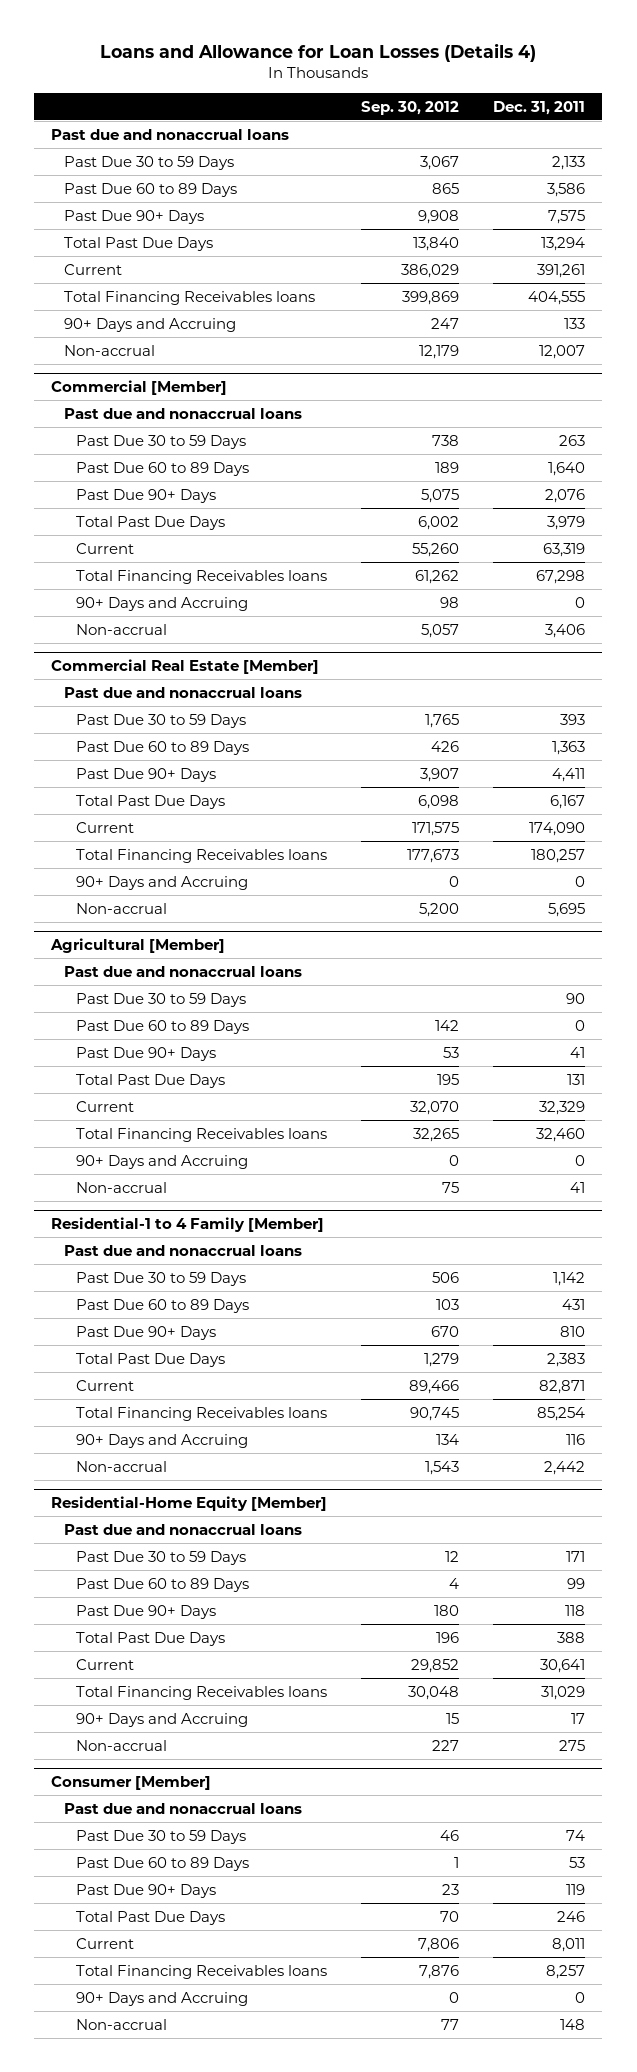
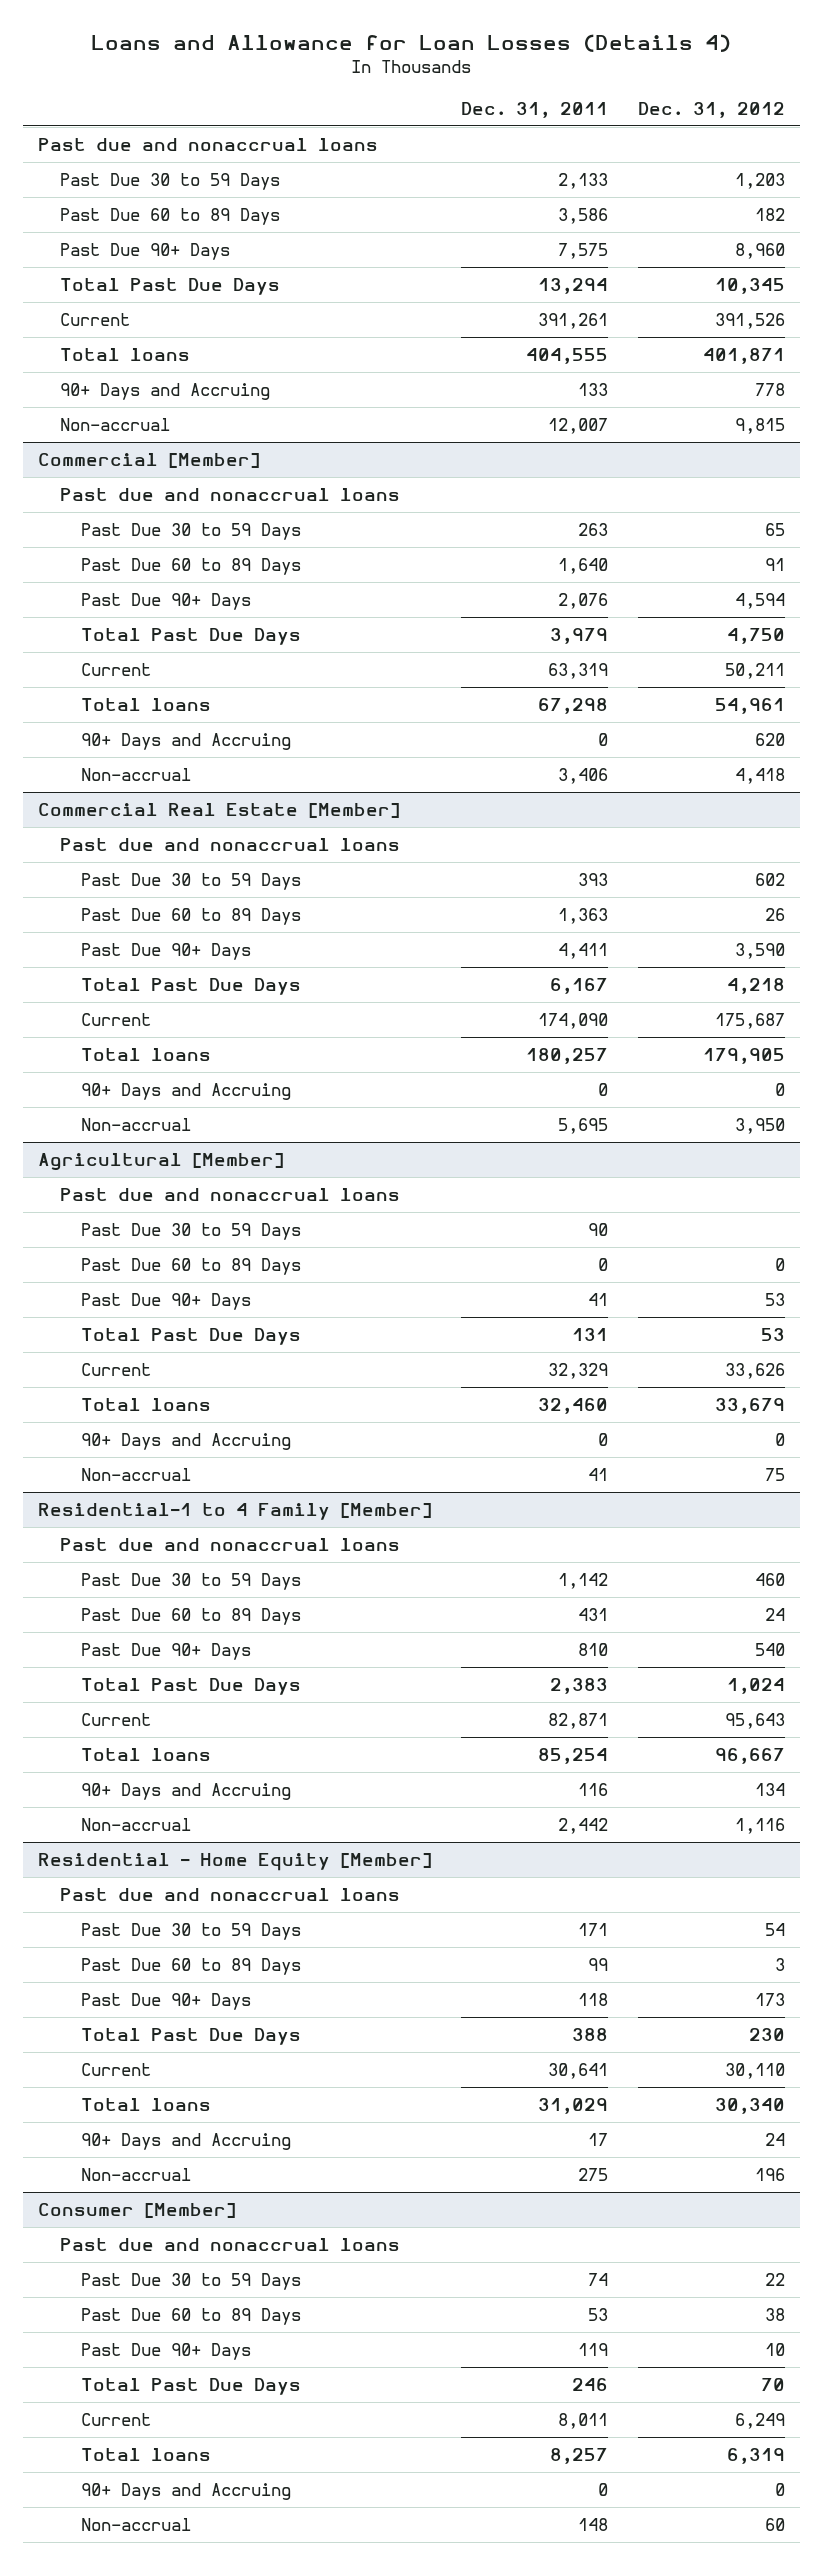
- | Sep. 30, 2012 | Dec. 31, 2011
+ | Dec. 31, 2011 | Dec. 31, 2012
- Total Financing Receivables loans | 399,869 | 404,555
+ Total loans | 404,555 | 401,871
@ Commercial [Member]
- Total Financing Receivables loans | 61,262 | 67,298
+ Total loans | 67,298 | 54,961
@ Commercial Real Estate [Member]
- Total Financing Receivables loans | 177,673 | 180,257
+ Total loans | 180,257 | 179,905
@ Agricultural [Member]
- Total Financing Receivables loans | 32,265 | 32,460
+ Total loans | 32,460 | 33,679
@ Residential-1 to 4 Family [Member]
- Total Financing Receivables loans | 90,745 | 85,254
+ Total loans | 85,254 | 96,667
- Residential-Home Equity [Member]
+ Residential - Home Equity [Member]
- Total Financing Receivables loans | 30,048 | 31,029
+ Total loans | 31,029 | 30,340
@ Consumer [Member]
- Total Financing Receivables loans | 7,876 | 8,257
+ Total loans | 8,257 | 6,319

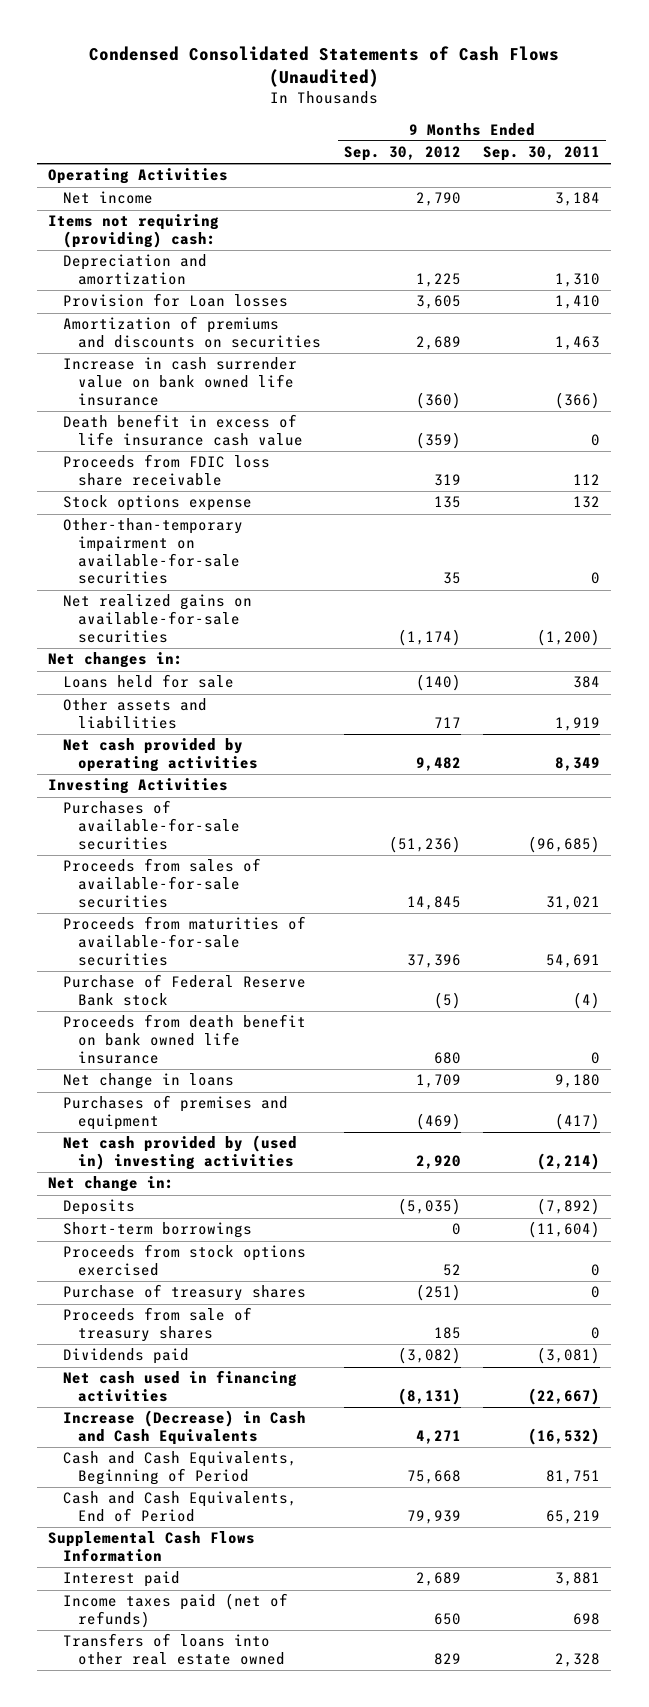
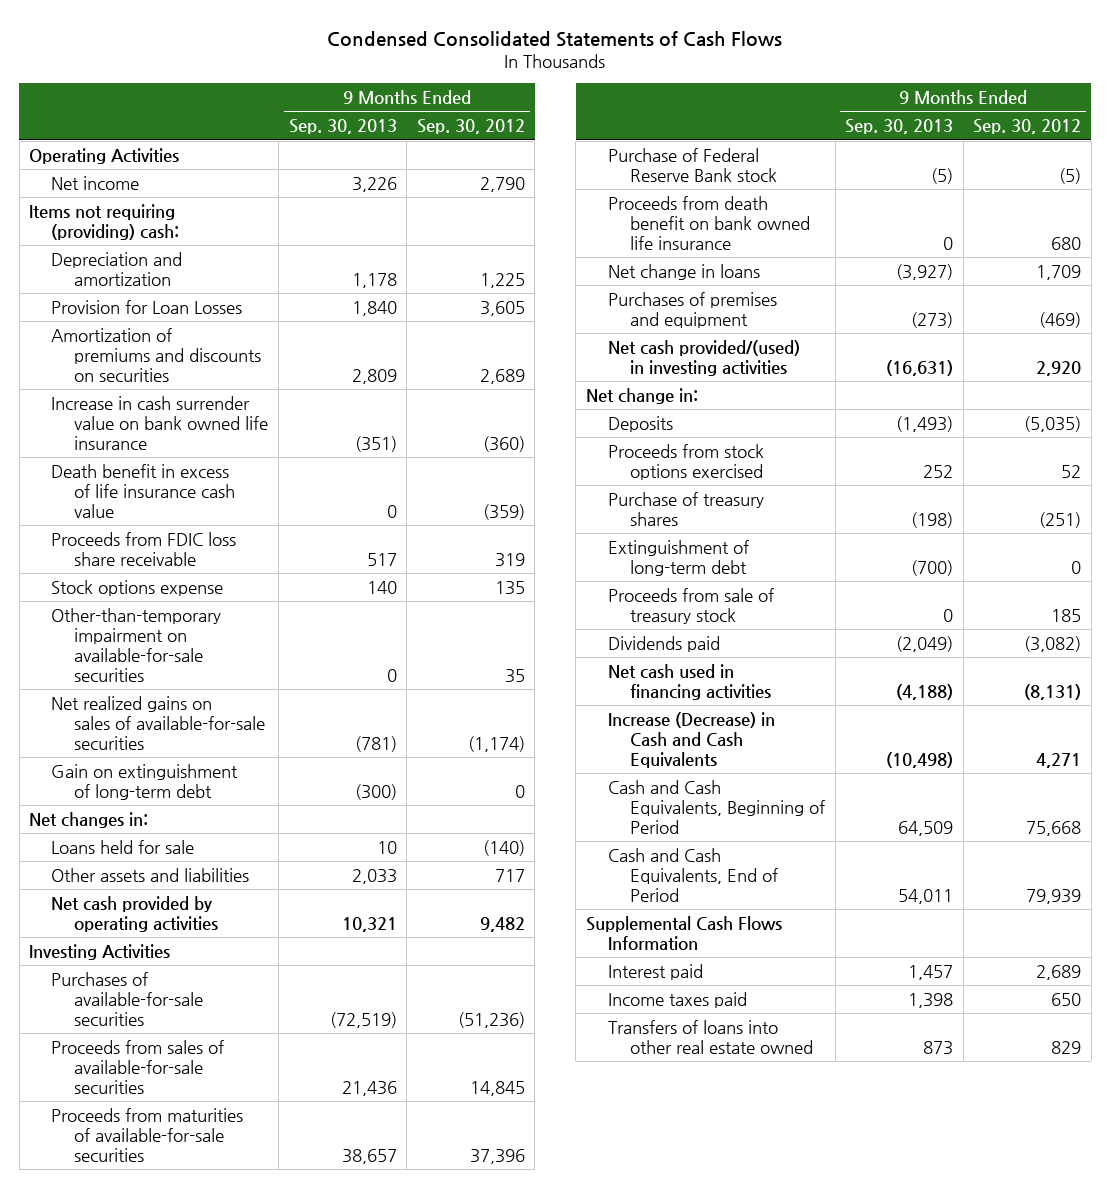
- Condensed Consolidated Statements of Cash Flows (Unaudited)
+ Condensed Consolidated Statements of Cash Flows
- | 9 Months Ended Sep. 30, 2012 | 9 Months Ended Sep. 30, 2011
+ | 9 Months Ended Sep. 30, 2013 | 9 Months Ended Sep. 30, 2012
- Provision for Loan losses | 3,605 | 1,410
+ Provision for Loan Losses | 1,840 | 3,605
- Net realized gains on available-for-sale securities | (1,174) | (1,200)
+ Net realized gains on sales of available-for-sale securities | (781) | (1,174)
+ Gain on extinguishment of long-term debt | (300) | 0
- Net cash provided by (used in) investing activities | 2,920 | (2,214)
+ Net cash provided/(used) in investing activities | (16,631) | 2,920
- Short-term borrowings | 0 | (11,604)
- Proceeds from sale of treasury shares | 185 | 0
+ Extinguishment of long-term debt | (700) | 0
+ Proceeds from sale of treasury stock | 0 | 185
- Income taxes paid (net of refunds) | 650 | 698
+ Income taxes paid | 1,398 | 650

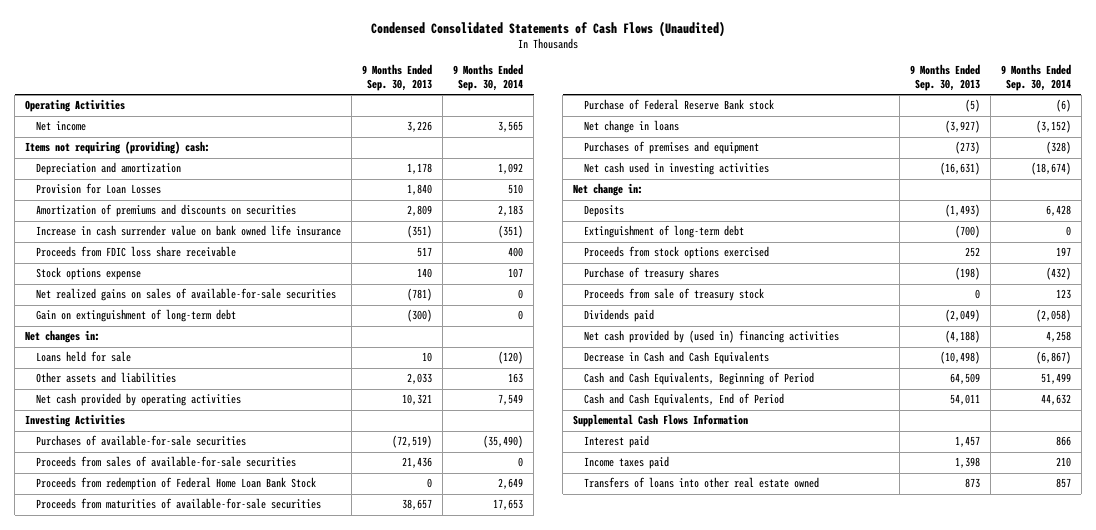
- Condensed Consolidated Statements of Cash Flows
+ Condensed Consolidated Statements of Cash Flows (Unaudited)
- | 9 Months Ended Sep. 30, 2013 | 9 Months Ended Sep. 30, 2012
+ | 9 Months Ended Sep. 30, 2013 | 9 Months Ended Sep. 30, 2014
- Death benefit in excess of life insurance cash value | 0 | (359)
- Other-than-temporary impairment on available-for-sale securities | 0 | 35
+ Proceeds from redemption of Federal Home Loan Bank Stock | 0 | 2,649
- Proceeds from death benefit on bank owned life insurance | 0 | 680
- Net cash provided/(used) in investing activities | (16,631) | 2,920
+ Net cash used in investing activities | (16,631) | (18,674)
moved up: Extinguishment of long-term debt | (700) | 0
- Net cash used in financing activities | (4,188) | (8,131)
- Increase (Decrease) in Cash and Cash Equivalents | (10,498) | 4,271
+ Net cash provided by (used in) financing activities | (4,188) | 4,258
+ Decrease in Cash and Cash Equivalents | (10,498) | (6,867)

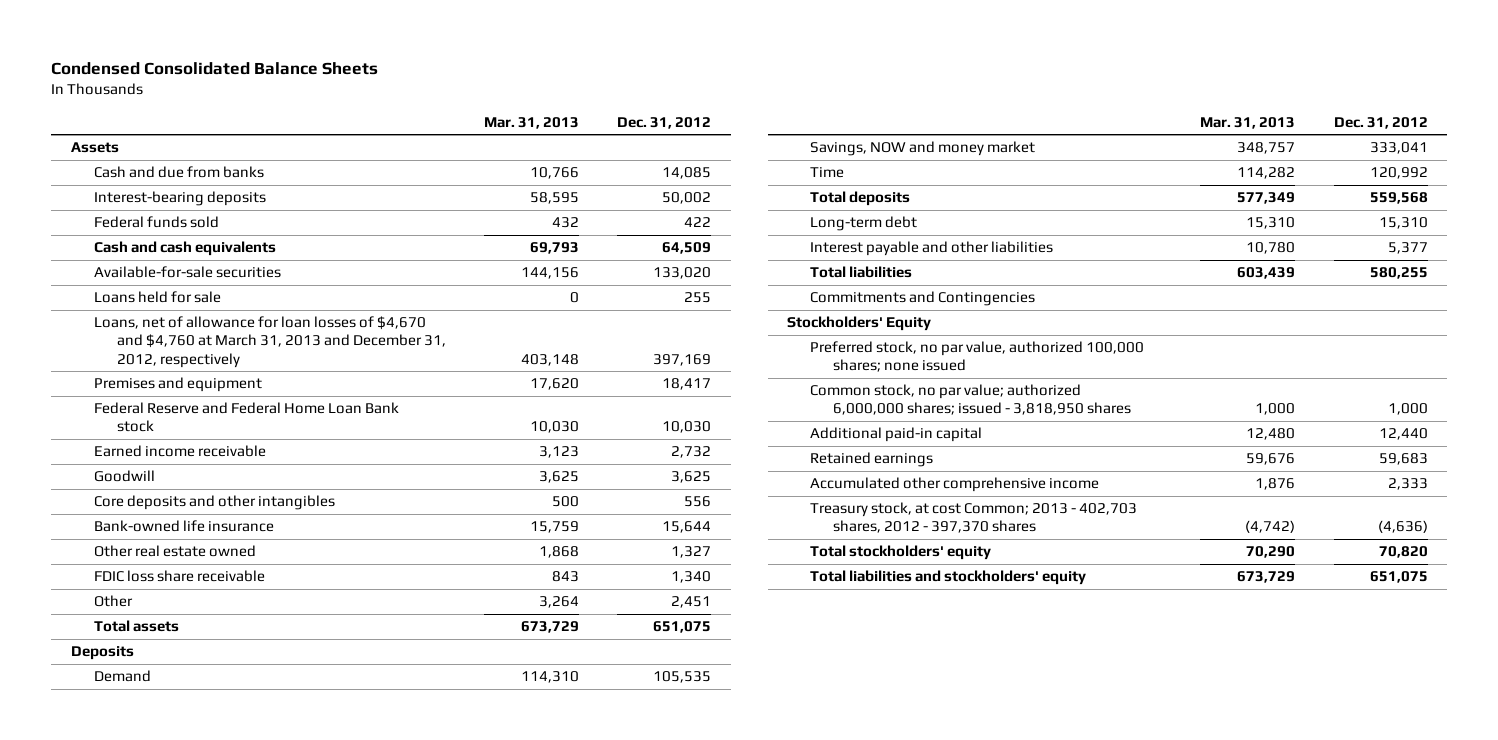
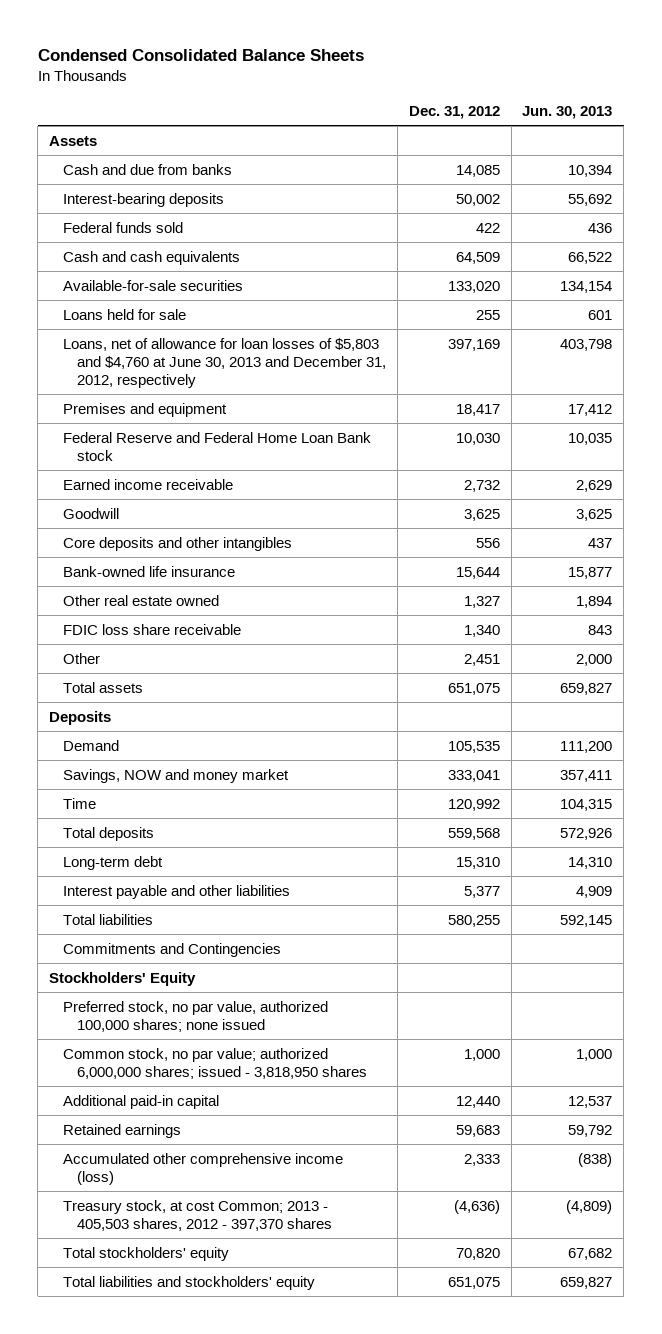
- | Mar. 31, 2013 | Dec. 31, 2012
+ | Dec. 31, 2012 | Jun. 30, 2013
- Loans, net of allowance for loan losses of $4,670 and $4,760 at March 31, 2013 and December 31, 2012, respectively | 403,148 | 397,169
+ Loans, net of allowance for loan losses of $5,803 and $4,760 at June 30, 2013 and December 31, 2012, respectively | 397,169 | 403,798
- Accumulated other comprehensive income | 1,876 | 2,333
- Treasury stock, at cost Common; 2013 - 402,703 shares, 2012 - 397,370 shares | (4,742) | (4,636)
+ Accumulated other comprehensive income (loss) | 2,333 | (838)
+ Treasury stock, at cost Common; 2013 - 405,503 shares, 2012 - 397,370 shares | (4,636) | (4,809)

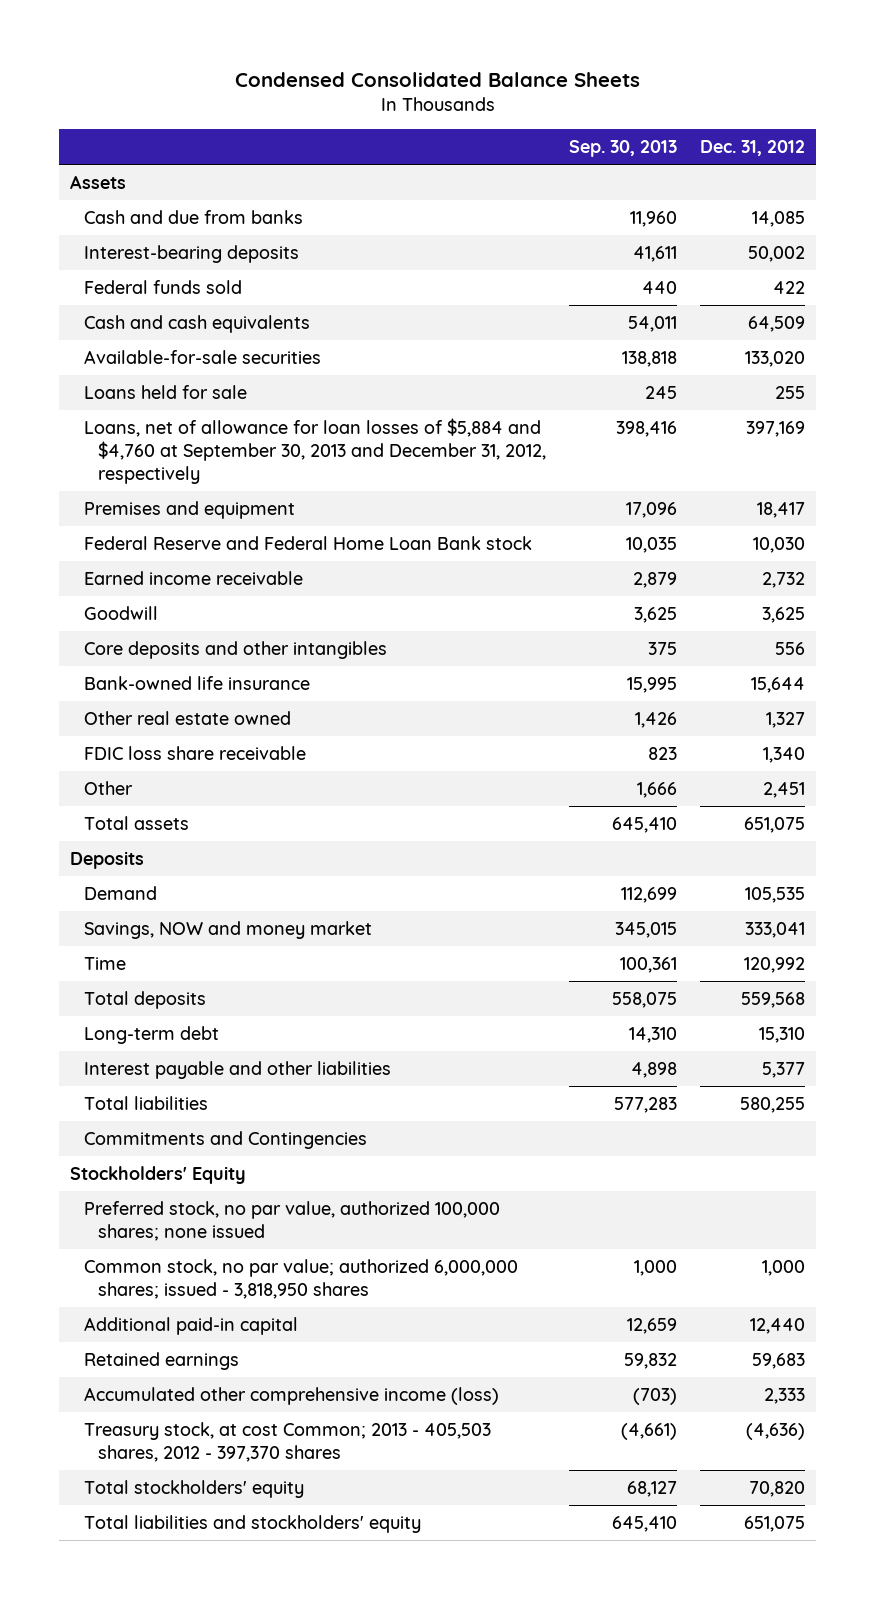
- | Dec. 31, 2012 | Jun. 30, 2013
+ | Sep. 30, 2013 | Dec. 31, 2012
- Loans, net of allowance for loan losses of $5,803 and $4,760 at June 30, 2013 and December 31, 2012, respectively | 397,169 | 403,798
+ Loans, net of allowance for loan losses of $5,884 and $4,760 at September 30, 2013 and December 31, 2012, respectively | 398,416 | 397,169

